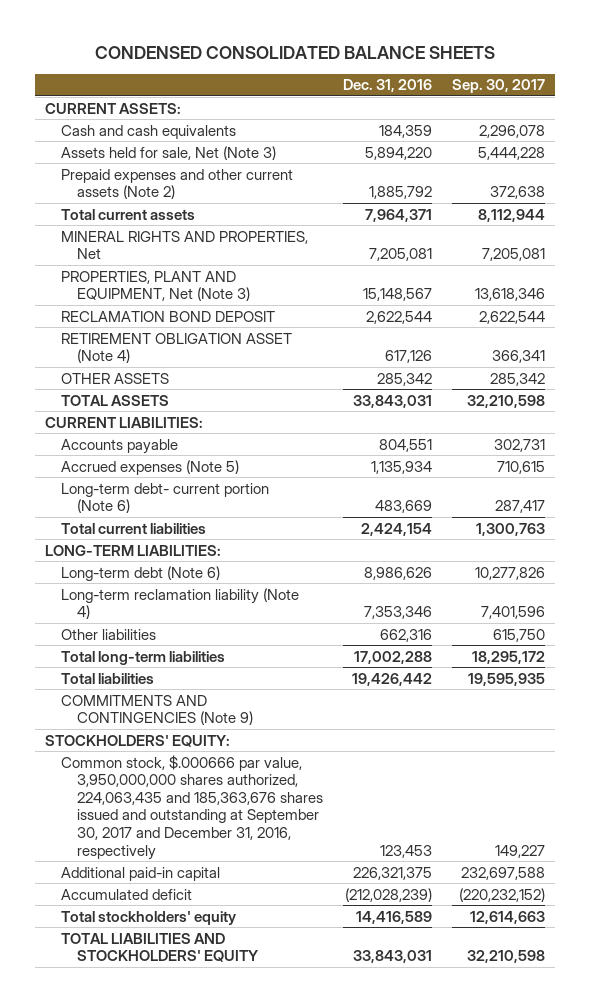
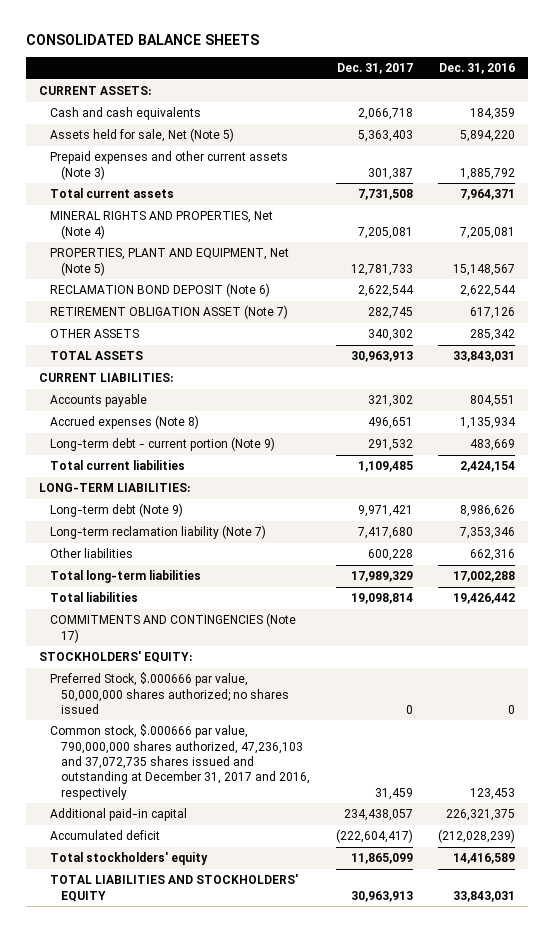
- CONDENSED CONSOLIDATED BALANCE SHEETS
+ CONSOLIDATED BALANCE SHEETS
- | Dec. 31, 2016 | Sep. 30, 2017
+ | Dec. 31, 2017 | Dec. 31, 2016
- Assets held for sale, Net (Note 3) | 5,894,220 | 5,444,228
- Prepaid expenses and other current assets (Note 2) | 1,885,792 | 372,638
+ Assets held for sale, Net (Note 5) | 5,363,403 | 5,894,220
+ Prepaid expenses and other current assets (Note 3) | 301,387 | 1,885,792
- MINERAL RIGHTS AND PROPERTIES, Net | 7,205,081 | 7,205,081
- PROPERTIES, PLANT AND EQUIPMENT, Net (Note 3) | 15,148,567 | 13,618,346
- RECLAMATION BOND DEPOSIT | 2,622,544 | 2,622,544
- RETIREMENT OBLIGATION ASSET (Note 4) | 617,126 | 366,341
+ MINERAL RIGHTS AND PROPERTIES, Net (Note 4) | 7,205,081 | 7,205,081
+ PROPERTIES, PLANT AND EQUIPMENT, Net (Note 5) | 12,781,733 | 15,148,567
+ RECLAMATION BOND DEPOSIT (Note 6) | 2,622,544 | 2,622,544
+ RETIREMENT OBLIGATION ASSET (Note 7) | 282,745 | 617,126
- Accrued expenses (Note 5) | 1,135,934 | 710,615
- Long-term debt- current portion (Note 6) | 483,669 | 287,417
+ Accrued expenses (Note 8) | 496,651 | 1,135,934
+ Long-term debt - current portion (Note 9) | 291,532 | 483,669
- Long-term debt (Note 6) | 8,986,626 | 10,277,826
- Long-term reclamation liability (Note 4) | 7,353,346 | 7,401,596
+ Long-term debt (Note 9) | 9,971,421 | 8,986,626
+ Long-term reclamation liability (Note 7) | 7,417,680 | 7,353,346
- COMMITMENTS AND CONTINGENCIES (Note 9)
+ COMMITMENTS AND CONTINGENCIES (Note 17)
- Common stock, $.000666 par value, 3,950,000,000 shares authorized, 224,063,435 and 185,363,676 shares issued and outstanding at September 30, 2017 and December 31, 2016, respectively | 123,453 | 149,227
+ Preferred Stock, $.000666 par value, 50,000,000 shares authorized; no shares issued | 0 | 0
+ Common stock, $.000666 par value, 790,000,000 shares authorized, 47,236,103 and 37,072,735 shares issued and outstanding at December 31, 2017 and 2016, respectively | 31,459 | 123,453

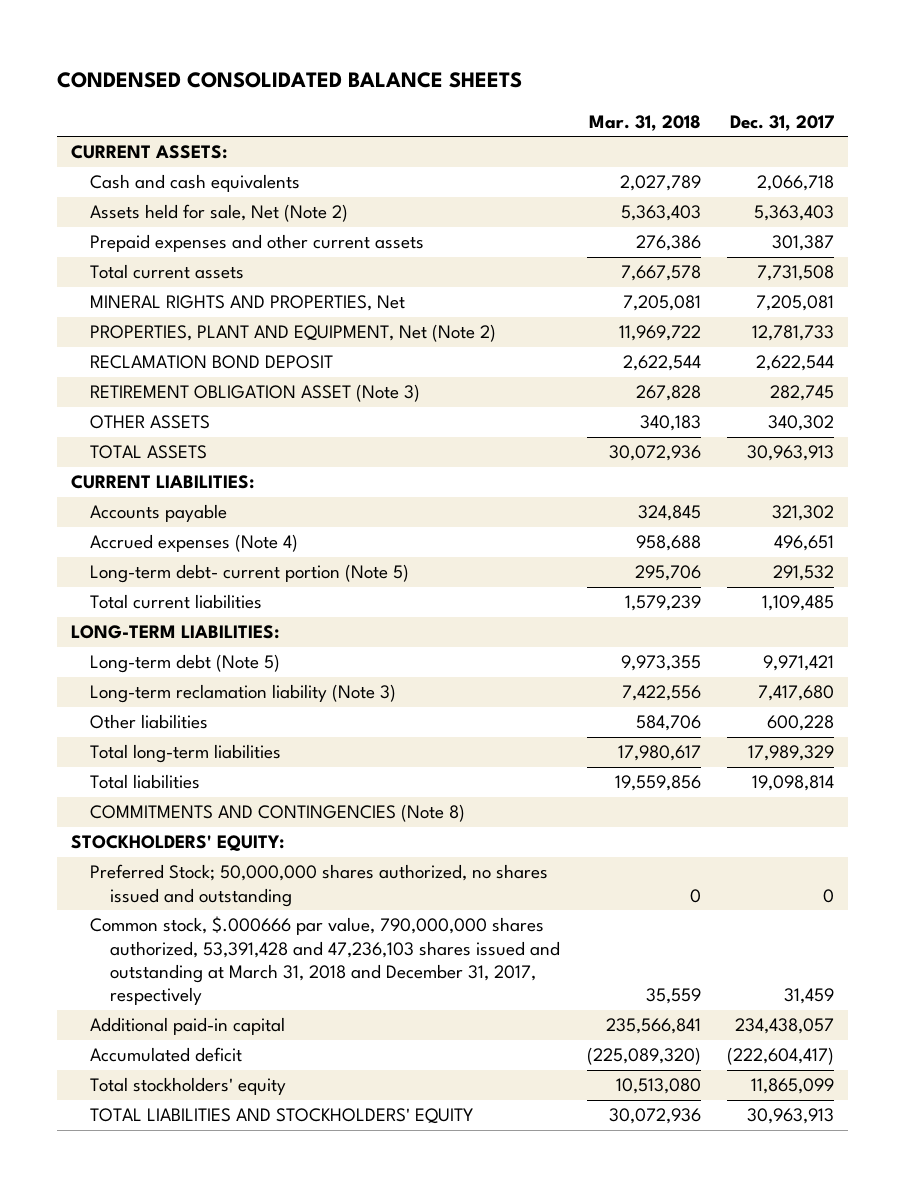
- CONSOLIDATED BALANCE SHEETS
+ CONDENSED CONSOLIDATED BALANCE SHEETS
- | Dec. 31, 2017 | Dec. 31, 2016
+ | Mar. 31, 2018 | Dec. 31, 2017
- Assets held for sale, Net (Note 5) | 5,363,403 | 5,894,220
- Prepaid expenses and other current assets (Note 3) | 301,387 | 1,885,792
+ Assets held for sale, Net (Note 2) | 5,363,403 | 5,363,403
+ Prepaid expenses and other current assets | 276,386 | 301,387
- MINERAL RIGHTS AND PROPERTIES, Net (Note 4) | 7,205,081 | 7,205,081
- PROPERTIES, PLANT AND EQUIPMENT, Net (Note 5) | 12,781,733 | 15,148,567
- RECLAMATION BOND DEPOSIT (Note 6) | 2,622,544 | 2,622,544
- RETIREMENT OBLIGATION ASSET (Note 7) | 282,745 | 617,126
+ MINERAL RIGHTS AND PROPERTIES, Net | 7,205,081 | 7,205,081
+ PROPERTIES, PLANT AND EQUIPMENT, Net (Note 2) | 11,969,722 | 12,781,733
+ RECLAMATION BOND DEPOSIT | 2,622,544 | 2,622,544
+ RETIREMENT OBLIGATION ASSET (Note 3) | 267,828 | 282,745
- Accrued expenses (Note 8) | 496,651 | 1,135,934
- Long-term debt - current portion (Note 9) | 291,532 | 483,669
+ Accrued expenses (Note 4) | 958,688 | 496,651
+ Long-term debt- current portion (Note 5) | 295,706 | 291,532
- Long-term debt (Note 9) | 9,971,421 | 8,986,626
- Long-term reclamation liability (Note 7) | 7,417,680 | 7,353,346
+ Long-term debt (Note 5) | 9,973,355 | 9,971,421
+ Long-term reclamation liability (Note 3) | 7,422,556 | 7,417,680
- COMMITMENTS AND CONTINGENCIES (Note 17)
+ COMMITMENTS AND CONTINGENCIES (Note 8)
- Preferred Stock, $.000666 par value, 50,000,000 shares authorized; no shares issued | 0 | 0
- Common stock, $.000666 par value, 790,000,000 shares authorized, 47,236,103 and 37,072,735 shares issued and outstanding at December 31, 2017 and 2016, respectively | 31,459 | 123,453
+ Preferred Stock; 50,000,000 shares authorized, no shares issued and outstanding | 0 | 0
+ Common stock, $.000666 par value, 790,000,000 shares authorized, 53,391,428 and 47,236,103 shares issued and outstanding at March 31, 2018 and December 31, 2017, respectively | 35,559 | 31,459

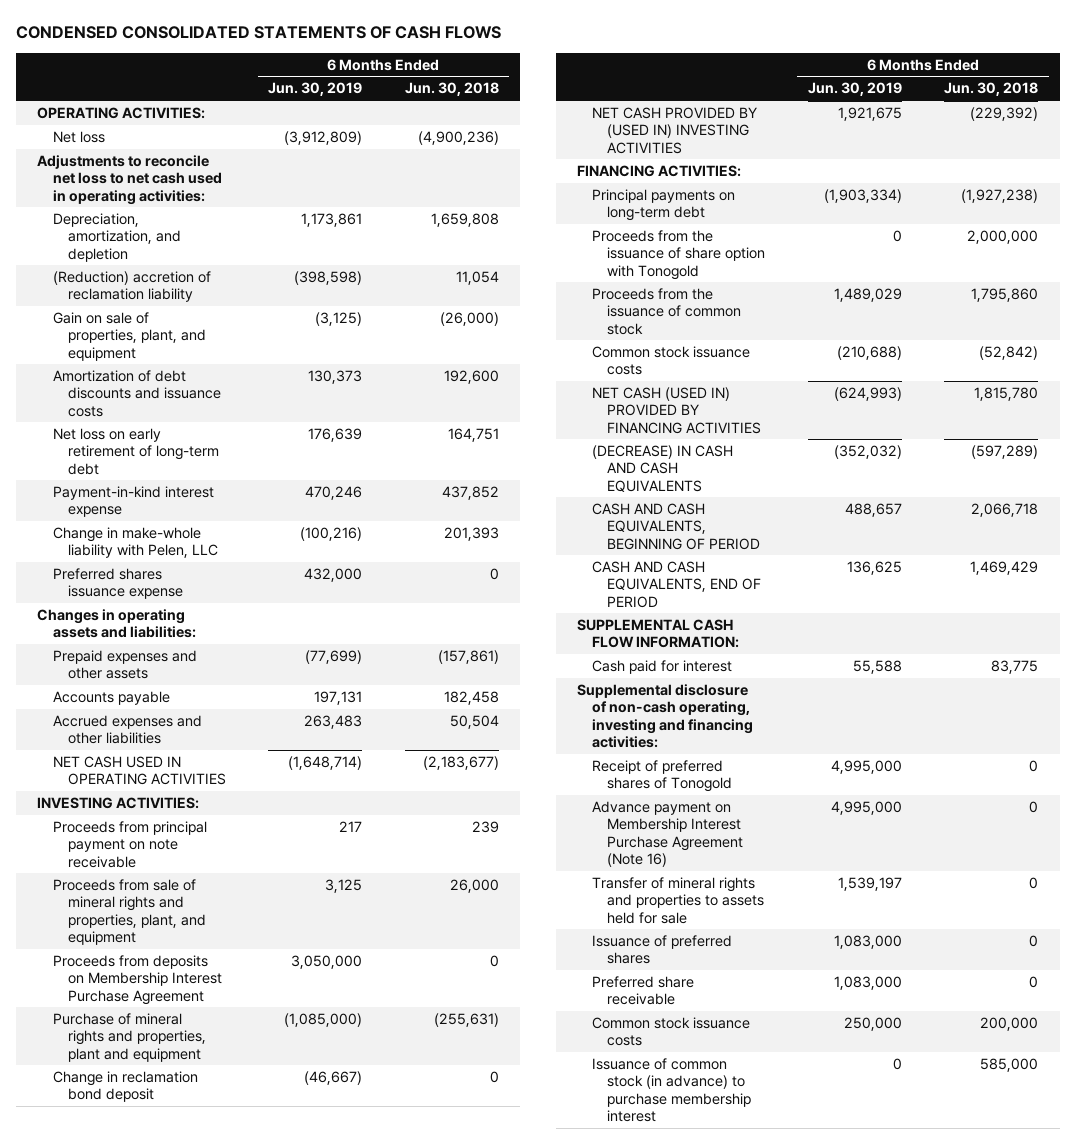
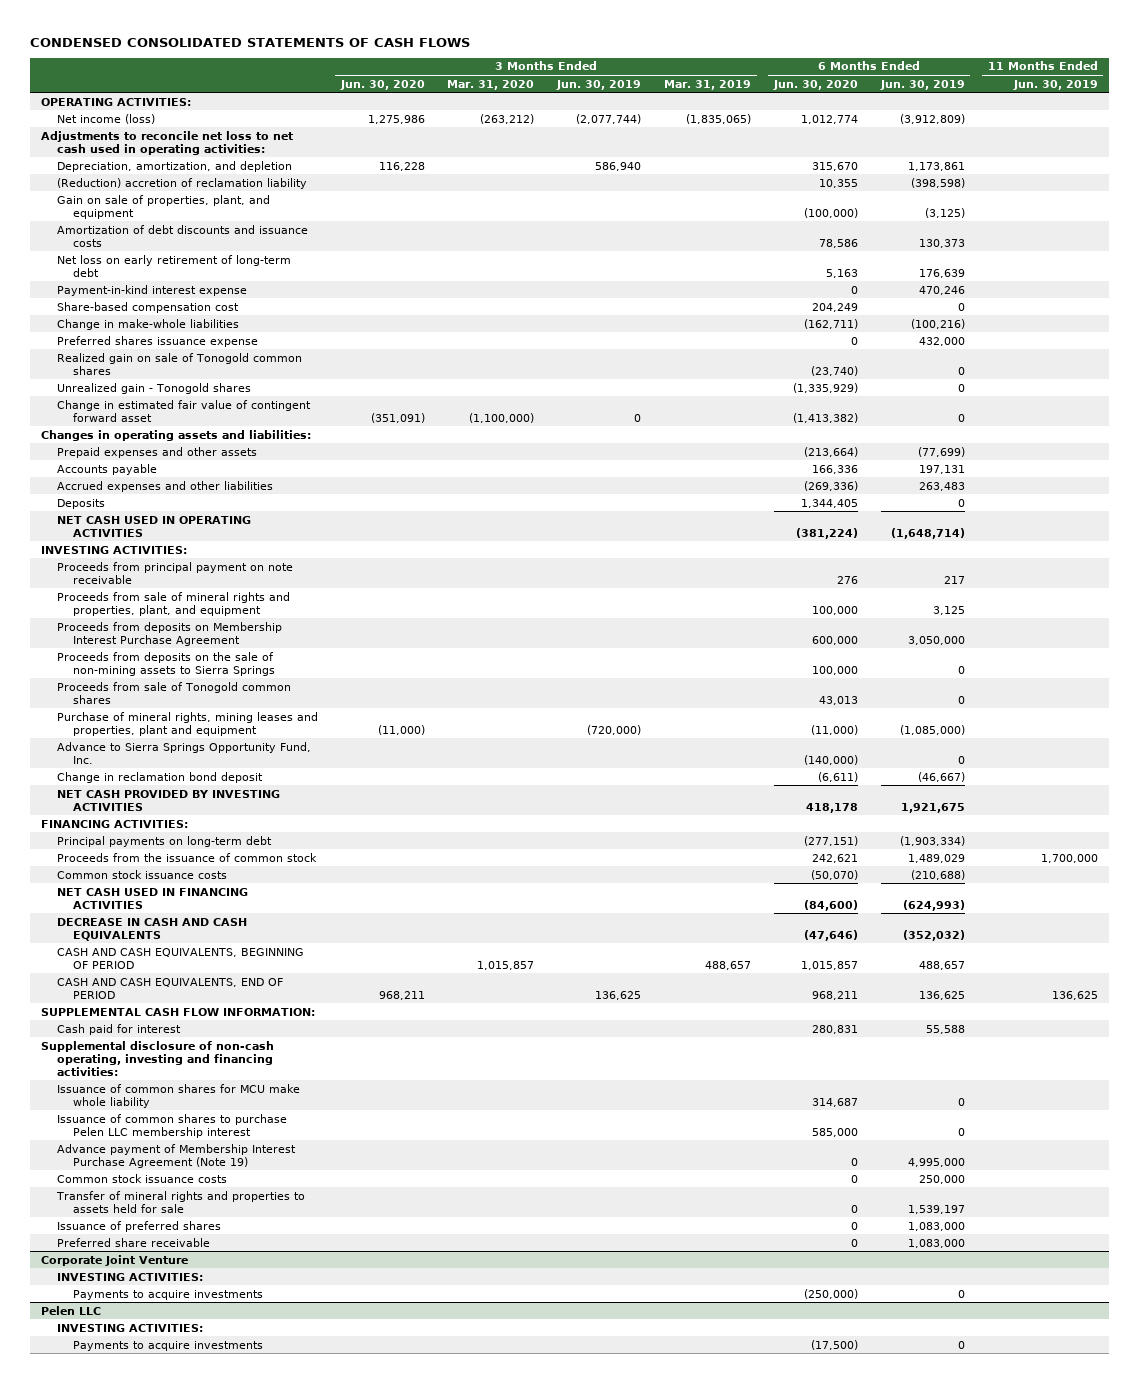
- | 6 Months Ended Jun. 30, 2019 | 6 Months Ended Jun. 30, 2018
+ | 3 Months Ended Jun. 30, 2020 | 3 Months Ended Mar. 31, 2020 | 3 Months Ended Jun. 30, 2019 | 3 Months Ended Mar. 31, 2019 | 6 Months Ended Jun. 30, 2020 | 6 Months Ended Jun. 30, 2019 | 11 Months Ended Jun. 30, 2019
- Net loss | (3,912,809) | (4,900,236)
+ Net income (loss) | 1,275,986 | (263,212) | (2,077,744) | (1,835,065) | 1,012,774 | (3,912,809) |
- Change in make-whole liability with Pelen, LLC | (100,216) | 201,393
+ Share-based compensation cost | | | | | 204,249 | 0 |
+ Change in make-whole liabilities | | | | | (162,711) | (100,216) |
+ Realized gain on sale of Tonogold common shares | | | | | (23,740) | 0 |
+ Unrealized gain - Tonogold shares | | | | | (1,335,929) | 0 |
+ Change in estimated fair value of contingent forward asset | (351,091) | (1,100,000) | 0 | | (1,413,382) | 0 |
+ Deposits | | | | | 1,344,405 | 0 |
- Purchase of mineral rights and properties, plant and equipment | (1,085,000) | (255,631)
+ Proceeds from deposits on the sale of non-mining assets to Sierra Springs | | | | | 100,000 | 0 |
+ Proceeds from sale of Tonogold common shares | | | | | 43,013 | 0 |
+ Purchase of mineral rights, mining leases and properties, plant and equipment | (11,000) | | (720,000) | | (11,000) | (1,085,000) |
+ Advance to Sierra Springs Opportunity Fund, Inc. | | | | | (140,000) | 0 |
- NET CASH PROVIDED BY (USED IN) INVESTING ACTIVITIES | 1,921,675 | (229,392)
+ NET CASH PROVIDED BY INVESTING ACTIVITIES | | | | | 418,178 | 1,921,675 |
- Proceeds from the issuance of share option with Tonogold | 0 | 2,000,000
- NET CASH (USED IN) PROVIDED BY FINANCING ACTIVITIES | (624,993) | 1,815,780
- (DECREASE) IN CASH AND CASH EQUIVALENTS | (352,032) | (597,289)
+ NET CASH USED IN FINANCING ACTIVITIES | | | | | (84,600) | (624,993) |
+ DECREASE IN CASH AND CASH EQUIVALENTS | | | | | (47,646) | (352,032) |
- Receipt of preferred shares of Tonogold | 4,995,000 | 0
- Advance payment on Membership Interest Purchase Agreement (Note 16) | 4,995,000 | 0
+ Issuance of common shares for MCU make whole liability | | | | | 314,687 | 0 |
+ Issuance of common shares to purchase Pelen LLC membership interest | | | | | 585,000 | 0 |
+ Advance payment of Membership Interest Purchase Agreement (Note 19) | | | | | 0 | 4,995,000 |
moved up: Common stock issuance costs | | | | | 0 | 250,000 |
- Issuance of common stock (in advance) to purchase membership interest | 0 | 585,000
+ Corporate Joint Venture
+ INVESTING ACTIVITIES:
+ Payments to acquire investments | | | | | (250,000) | 0 |
+ Pelen LLC
+ INVESTING ACTIVITIES:
+ Payments to acquire investments | | | | | (17,500) | 0 |

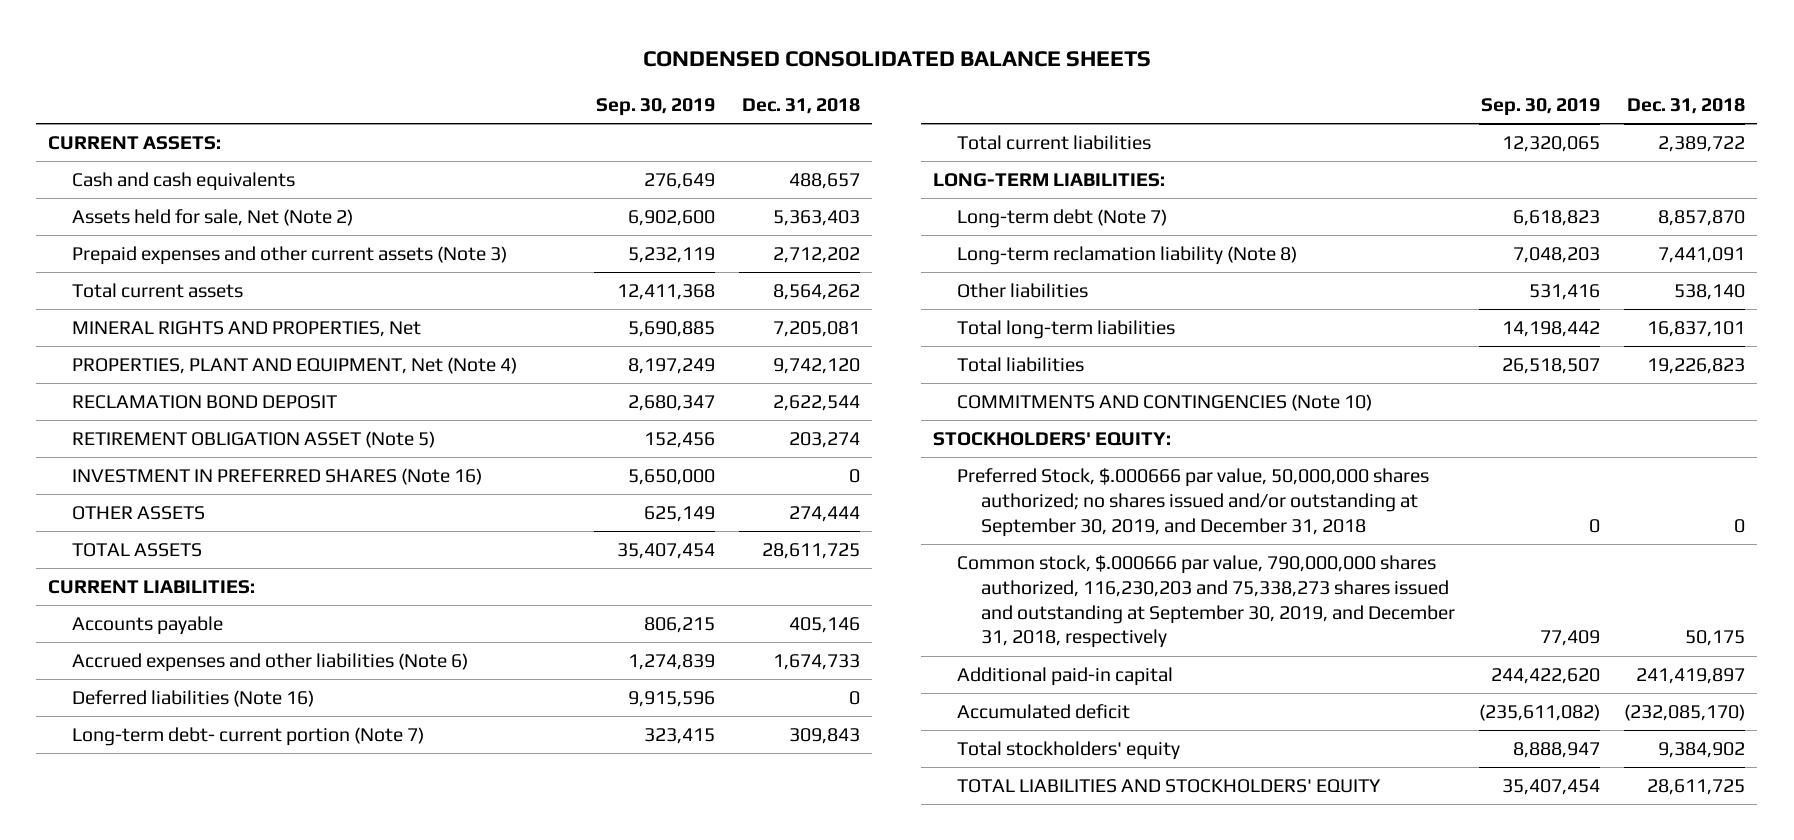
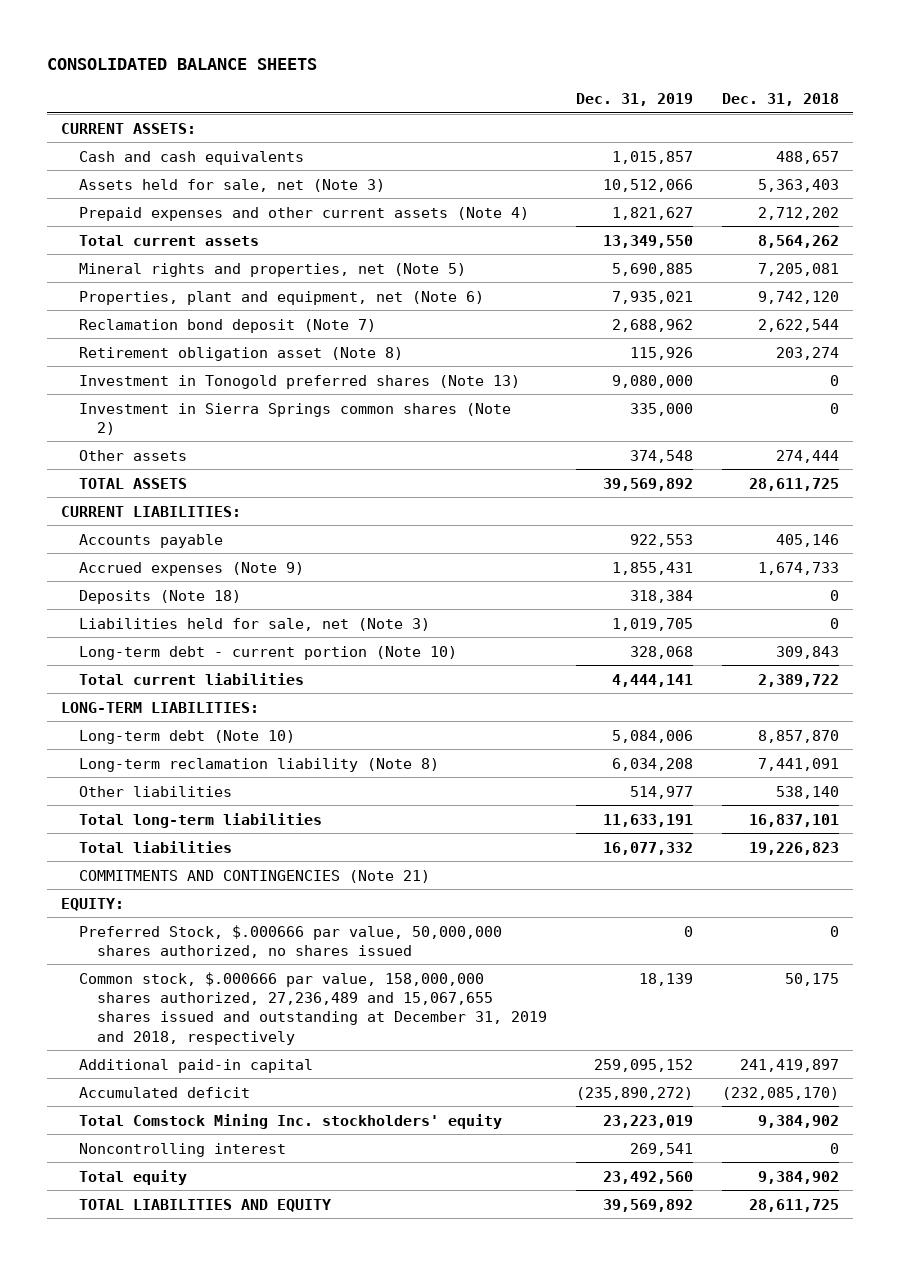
- CONDENSED CONSOLIDATED BALANCE SHEETS
+ CONSOLIDATED BALANCE SHEETS
- | Sep. 30, 2019 | Dec. 31, 2018
+ | Dec. 31, 2019 | Dec. 31, 2018
- Assets held for sale, Net (Note 2) | 6,902,600 | 5,363,403
- Prepaid expenses and other current assets (Note 3) | 5,232,119 | 2,712,202
+ Assets held for sale, net (Note 3) | 10,512,066 | 5,363,403
+ Prepaid expenses and other current assets (Note 4) | 1,821,627 | 2,712,202
- MINERAL RIGHTS AND PROPERTIES, Net | 5,690,885 | 7,205,081
- PROPERTIES, PLANT AND EQUIPMENT, Net (Note 4) | 8,197,249 | 9,742,120
- RECLAMATION BOND DEPOSIT | 2,680,347 | 2,622,544
- RETIREMENT OBLIGATION ASSET (Note 5) | 152,456 | 203,274
- INVESTMENT IN PREFERRED SHARES (Note 16) | 5,650,000 | 0
- OTHER ASSETS | 625,149 | 274,444
+ Mineral rights and properties, net (Note 5) | 5,690,885 | 7,205,081
+ Properties, plant and equipment, net (Note 6) | 7,935,021 | 9,742,120
+ Reclamation bond deposit (Note 7) | 2,688,962 | 2,622,544
+ Retirement obligation asset (Note 8) | 115,926 | 203,274
+ Investment in Tonogold preferred shares (Note 13) | 9,080,000 | 0
+ Investment in Sierra Springs common shares (Note 2) | 335,000 | 0
+ Other assets | 374,548 | 274,444
- Accrued expenses and other liabilities (Note 6) | 1,274,839 | 1,674,733
- Deferred liabilities (Note 16) | 9,915,596 | 0
- Long-term debt- current portion (Note 7) | 323,415 | 309,843
+ Accrued expenses (Note 9) | 1,855,431 | 1,674,733
+ Deposits (Note 18) | 318,384 | 0
+ Liabilities held for sale, net (Note 3) | 1,019,705 | 0
+ Long-term debt - current portion (Note 10) | 328,068 | 309,843
- Long-term debt (Note 7) | 6,618,823 | 8,857,870
+ Long-term debt (Note 10) | 5,084,006 | 8,857,870
- COMMITMENTS AND CONTINGENCIES (Note 10)
- STOCKHOLDERS' EQUITY:
- Preferred Stock, $.000666 par value, 50,000,000 shares authorized; no shares issued and/or outstanding at September 30, 2019, and December 31, 2018 | 0 | 0
- Common stock, $.000666 par value, 790,000,000 shares authorized, 116,230,203 and 75,338,273 shares issued and outstanding at September 30, 2019, and December 31, 2018, respectively | 77,409 | 50,175
+ COMMITMENTS AND CONTINGENCIES (Note 21)
+ EQUITY:
+ Preferred Stock, $.000666 par value, 50,000,000 shares authorized, no shares issued | 0 | 0
+ Common stock, $.000666 par value, 158,000,000 shares authorized, 27,236,489 and 15,067,655 shares issued and outstanding at December 31, 2019 and 2018, respectively | 18,139 | 50,175
- Total stockholders' equity | 8,888,947 | 9,384,902
- TOTAL LIABILITIES AND STOCKHOLDERS' EQUITY | 35,407,454 | 28,611,725
+ Total Comstock Mining Inc. stockholders' equity | 23,223,019 | 9,384,902
+ Noncontrolling interest | 269,541 | 0
+ Total equity | 23,492,560 | 9,384,902
+ TOTAL LIABILITIES AND EQUITY | 39,569,892 | 28,611,725

